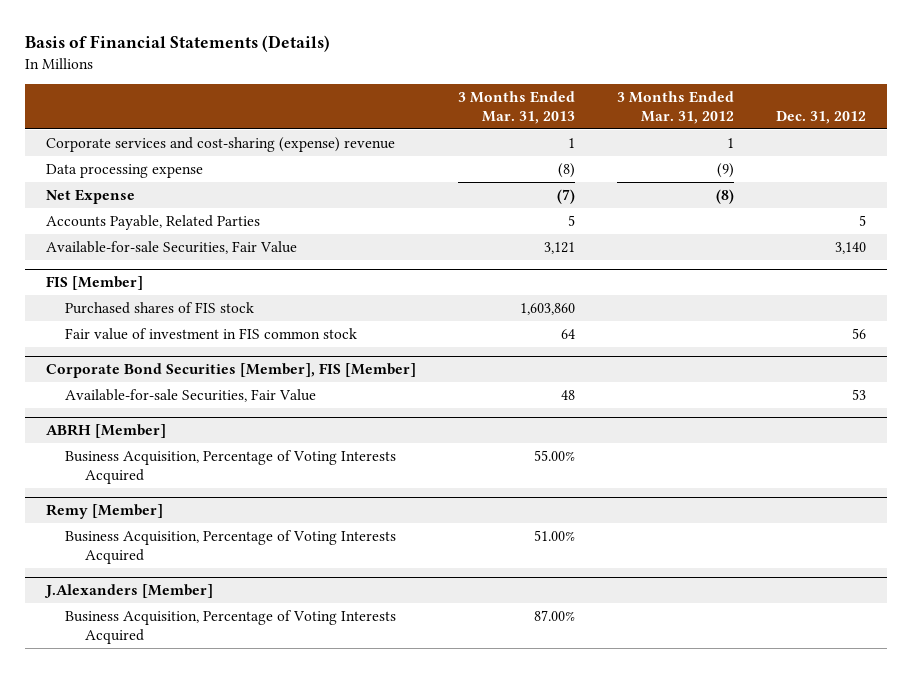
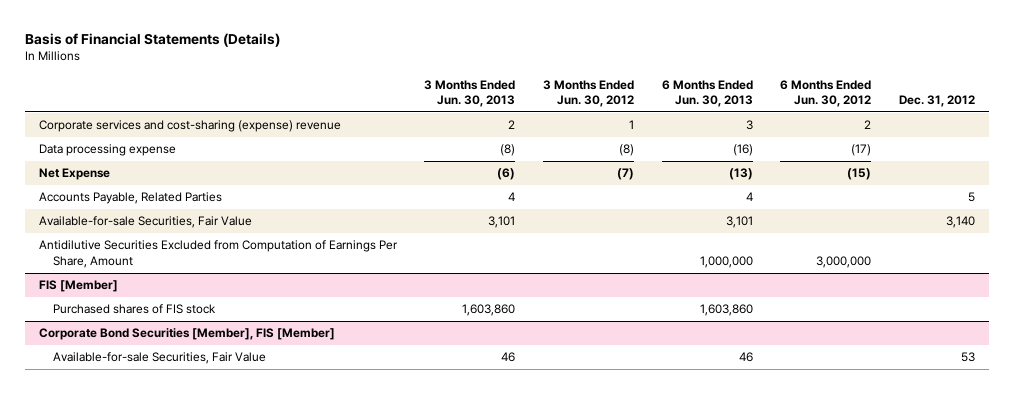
- | 3 Months Ended Mar. 31, 2013 | 3 Months Ended Mar. 31, 2012 | Dec. 31, 2012
+ | 3 Months Ended Jun. 30, 2013 | 3 Months Ended Jun. 30, 2012 | 6 Months Ended Jun. 30, 2013 | 6 Months Ended Jun. 30, 2012 | Dec. 31, 2012
+ Antidilutive Securities Excluded from Computation of Earnings Per Share, Amount | | | 1,000,000 | 3,000,000 |
@ FIS [Member]
- Fair value of investment in FIS common stock | 64 | | 56
- ABRH [Member]
- Business Acquisition, Percentage of Voting Interests Acquired | 55.00% | |
- Remy [Member]
- Business Acquisition, Percentage of Voting Interests Acquired | 51.00% | |
- J.Alexanders [Member]
- Business Acquisition, Percentage of Voting Interests Acquired | 87.00% | |

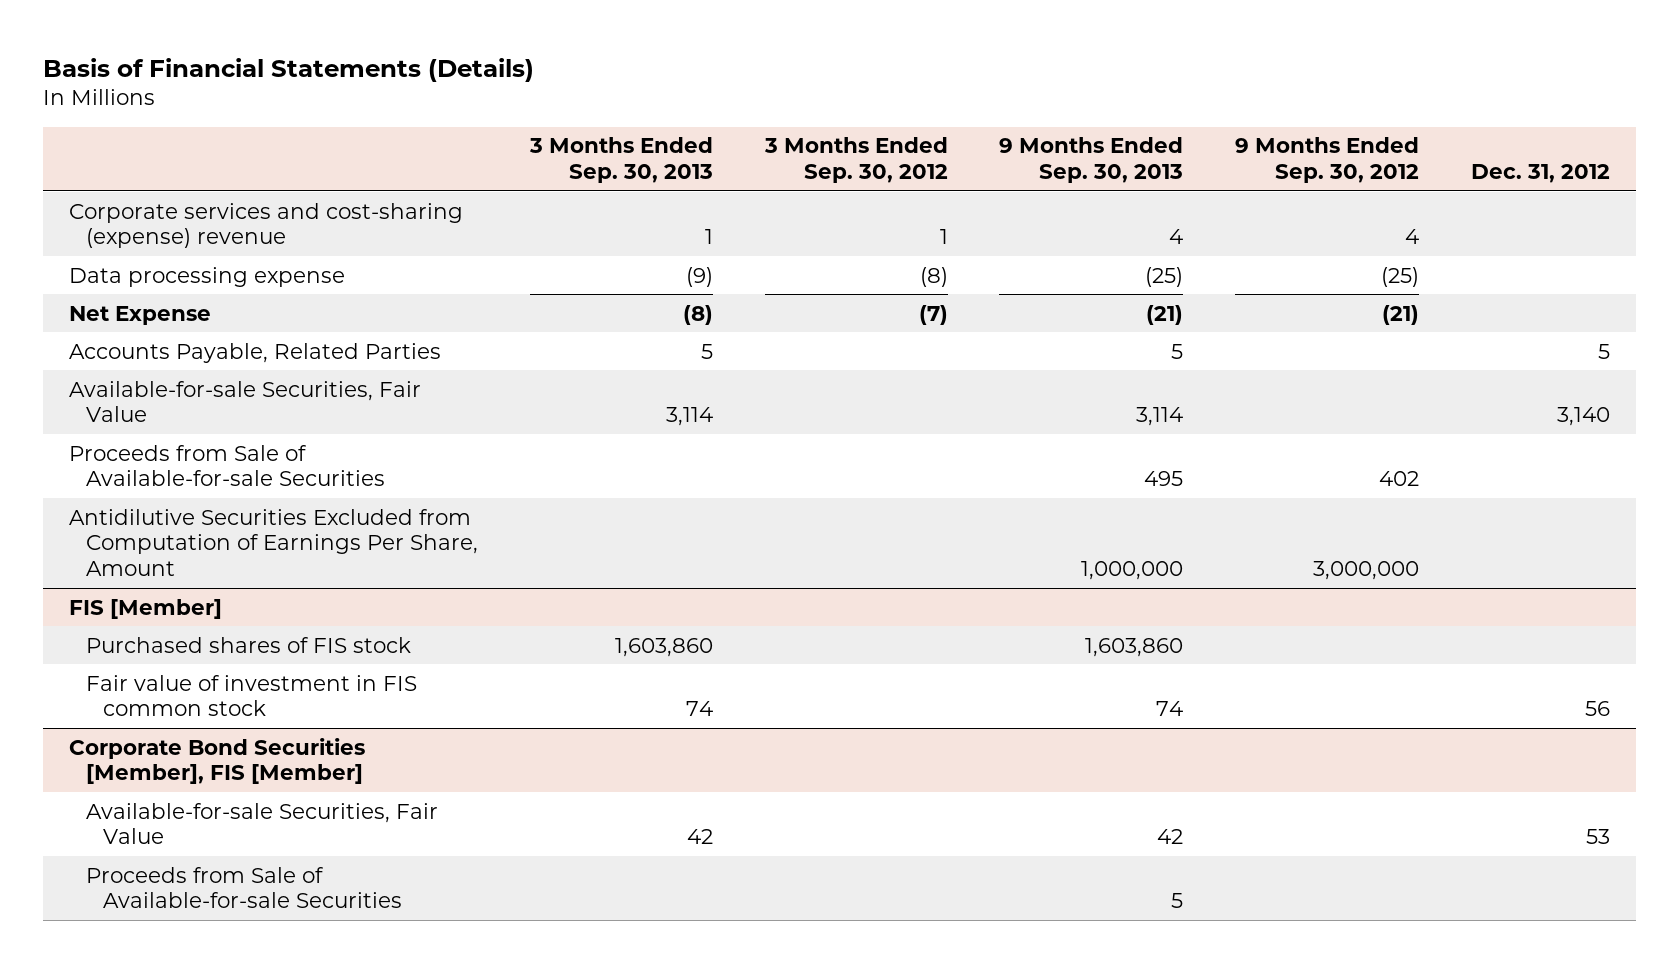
- | 3 Months Ended Jun. 30, 2013 | 3 Months Ended Jun. 30, 2012 | 6 Months Ended Jun. 30, 2013 | 6 Months Ended Jun. 30, 2012 | Dec. 31, 2012
+ | 3 Months Ended Sep. 30, 2013 | 3 Months Ended Sep. 30, 2012 | 9 Months Ended Sep. 30, 2013 | 9 Months Ended Sep. 30, 2012 | Dec. 31, 2012
+ Proceeds from Sale of Available-for-sale Securities | | | 495 | 402 |
@ FIS [Member]
+ Fair value of investment in FIS common stock | 74 | | 74 | | 56
@ Corporate Bond Securities [Member], FIS [Member]
+ Proceeds from Sale of Available-for-sale Securities | | | 5 | |

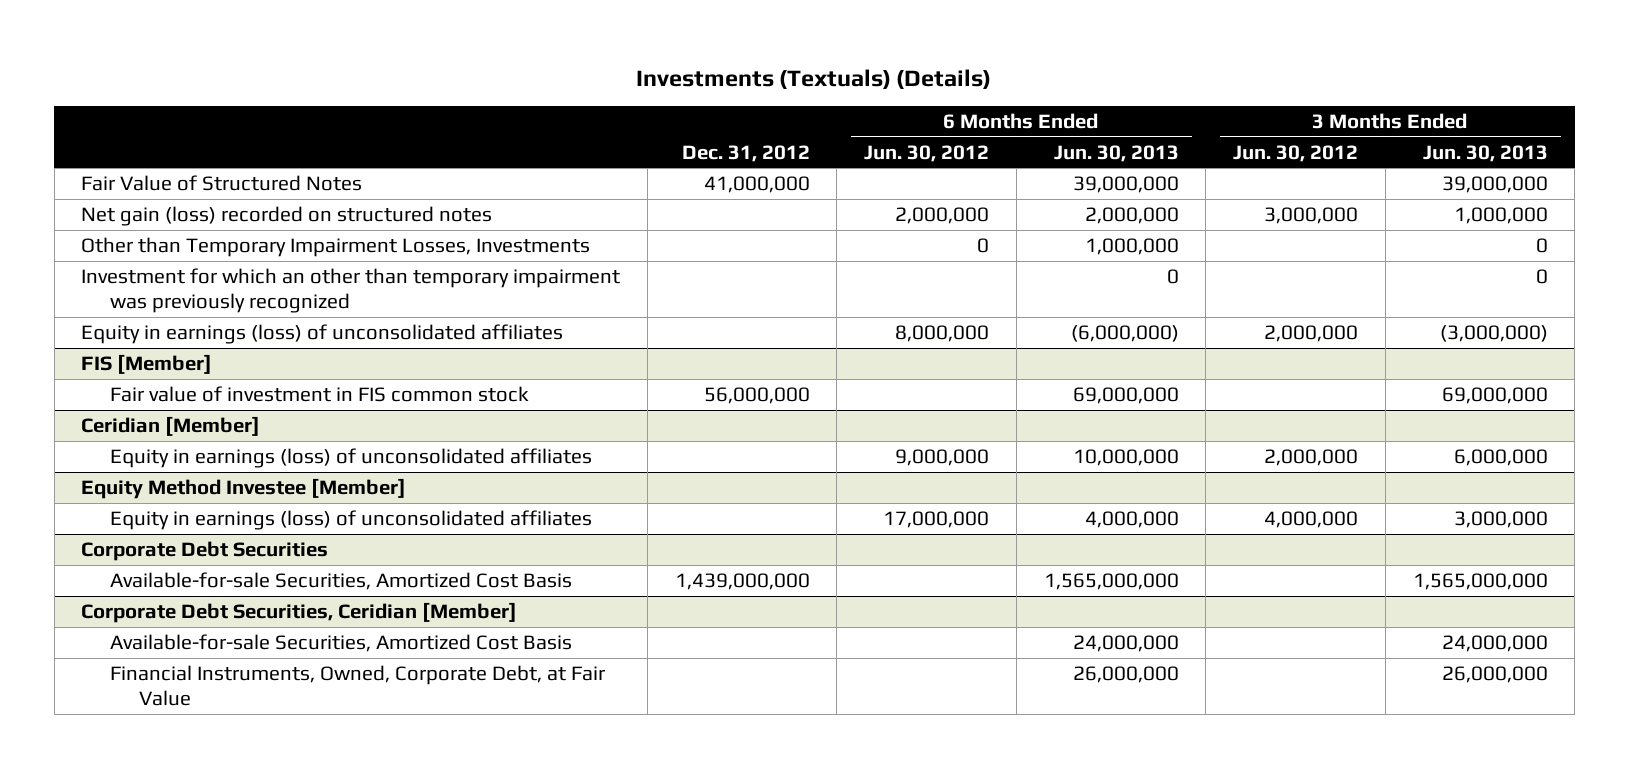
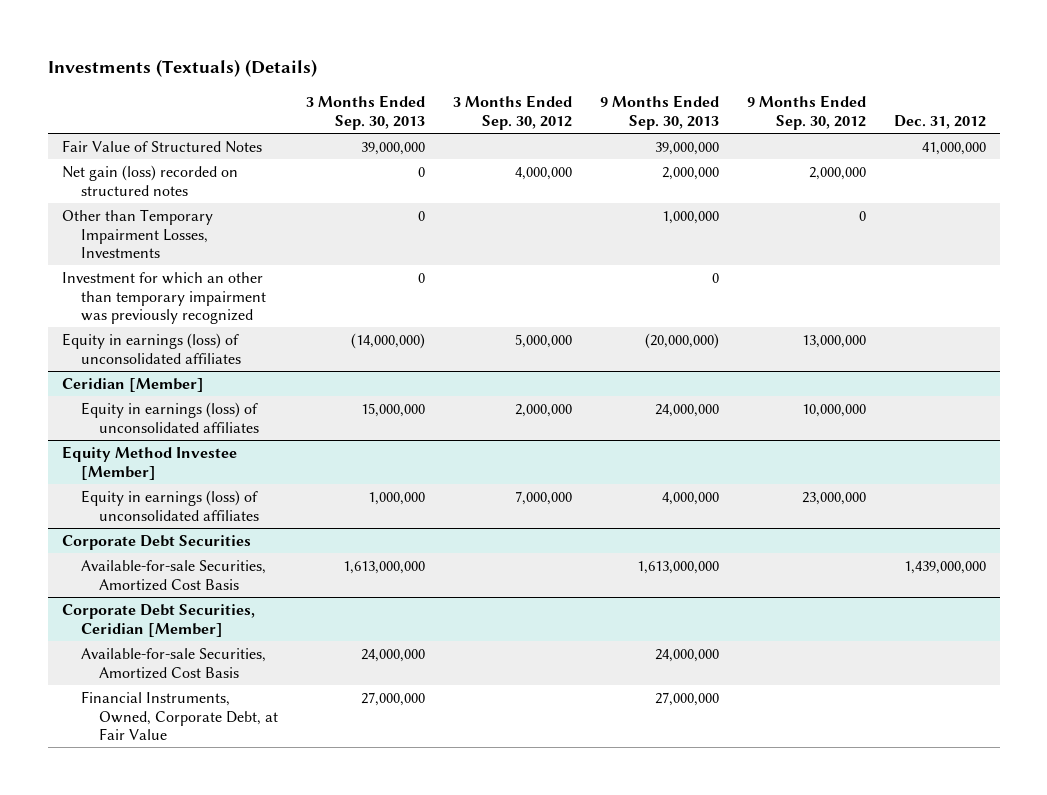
- | Dec. 31, 2012 | 6 Months Ended Jun. 30, 2012 | 6 Months Ended Jun. 30, 2013 | 3 Months Ended Jun. 30, 2012 | 3 Months Ended Jun. 30, 2013
+ | 3 Months Ended Sep. 30, 2013 | 3 Months Ended Sep. 30, 2012 | 9 Months Ended Sep. 30, 2013 | 9 Months Ended Sep. 30, 2012 | Dec. 31, 2012
- FIS [Member]
- Fair value of investment in FIS common stock | 56,000,000 | | 69,000,000 | | 69,000,000

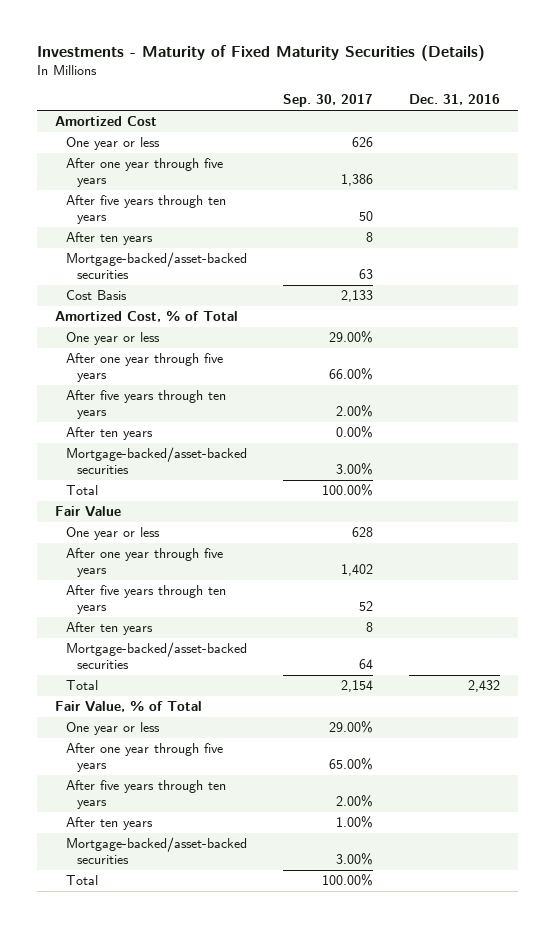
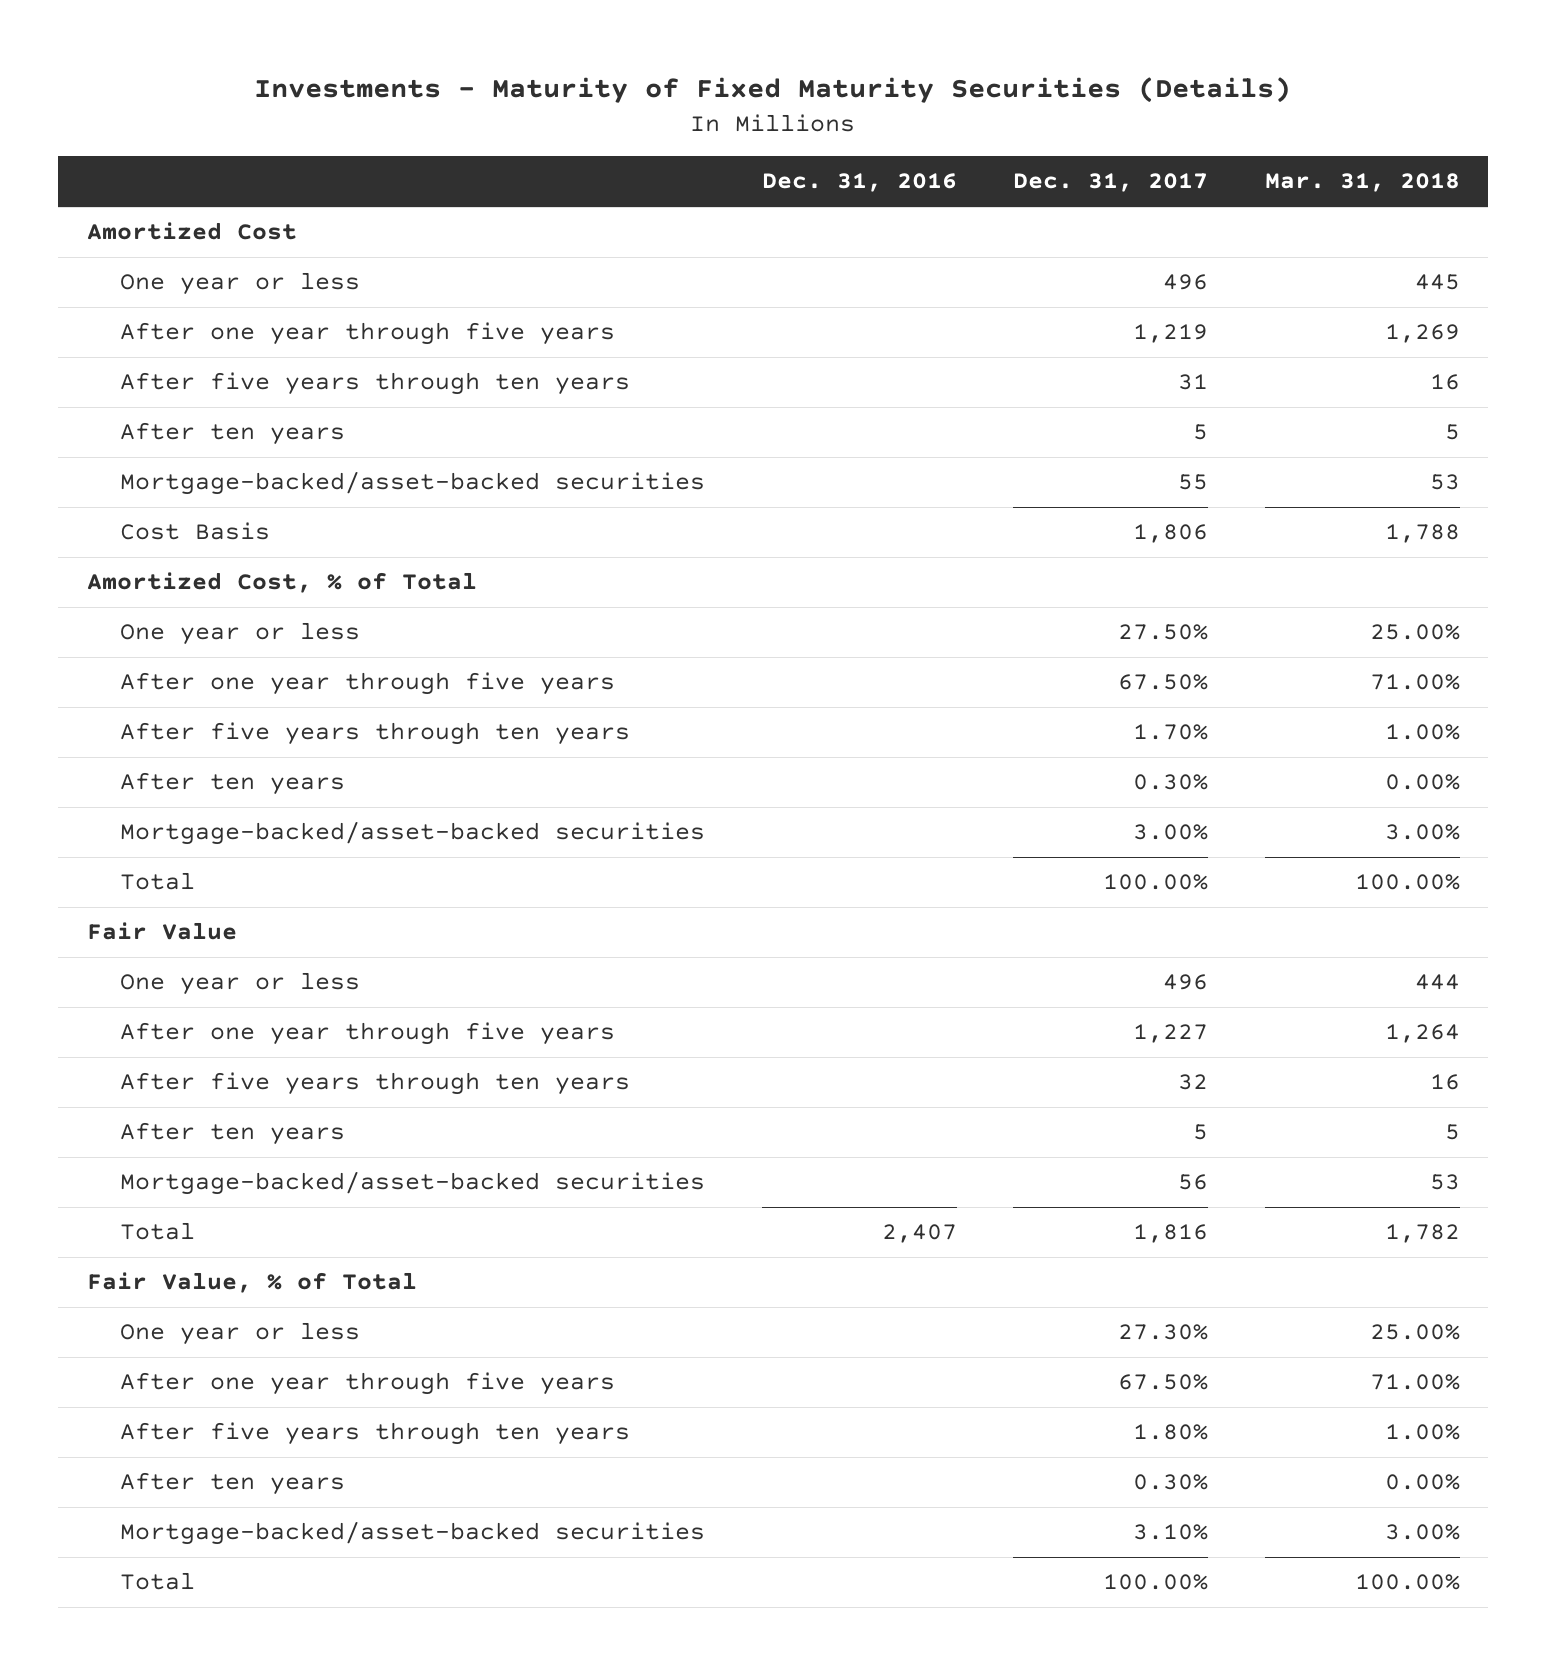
- | Sep. 30, 2017 | Dec. 31, 2016
+ | Dec. 31, 2016 | Dec. 31, 2017 | Mar. 31, 2018
- Total | 2,154 | 2,432
+ Total | 2,407 | 1,816 | 1,782

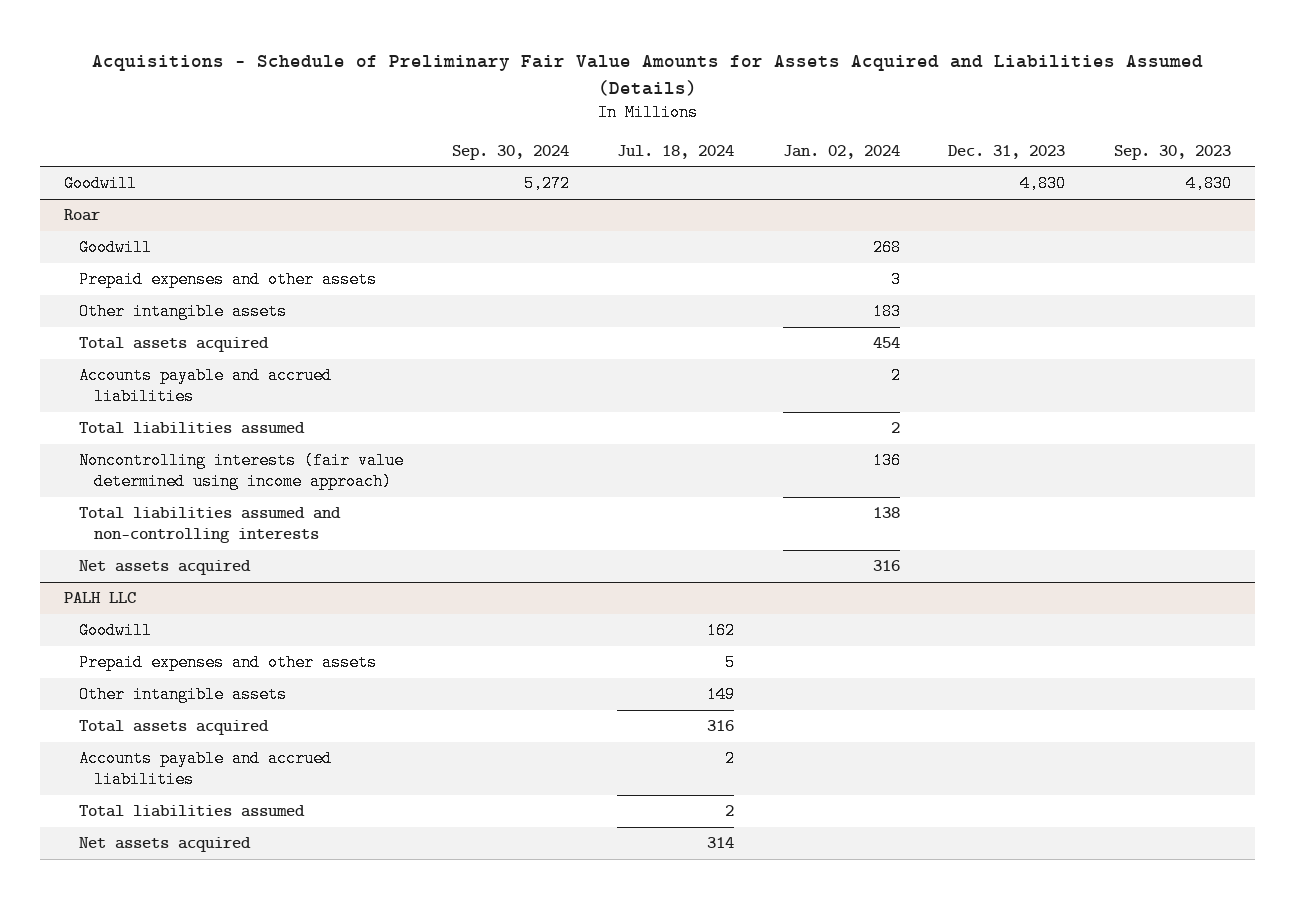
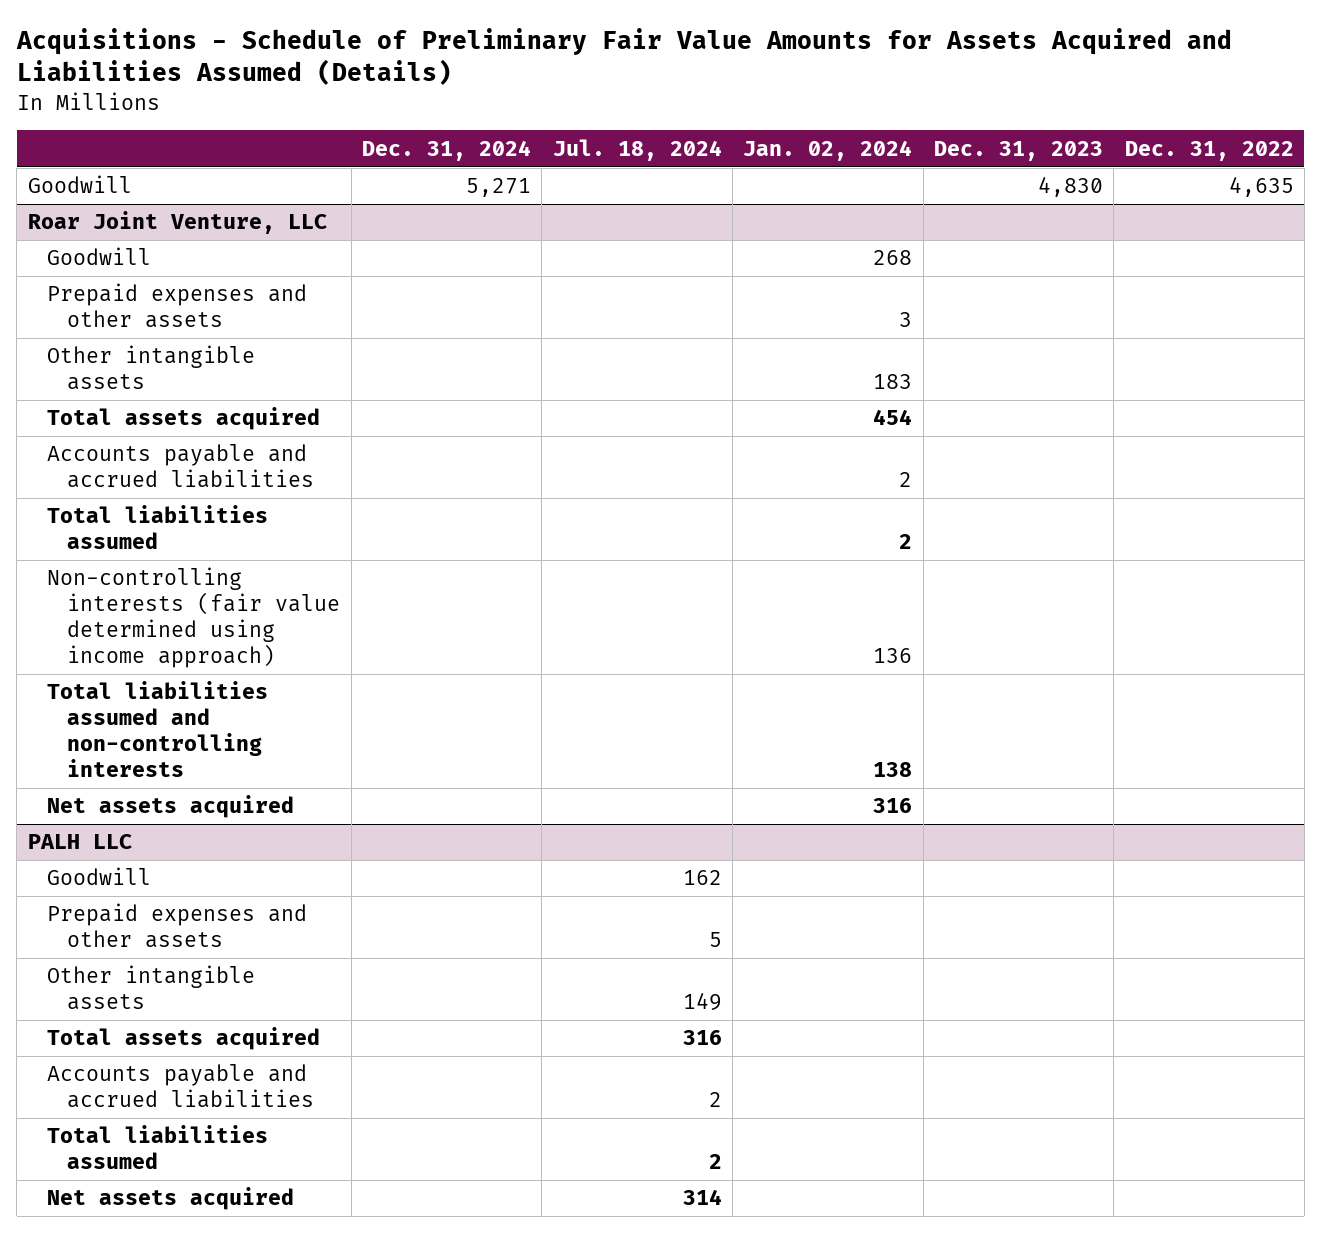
- | Sep. 30, 2024 | Jul. 18, 2024 | Jan. 02, 2024 | Dec. 31, 2023 | Sep. 30, 2023
+ | Dec. 31, 2024 | Jul. 18, 2024 | Jan. 02, 2024 | Dec. 31, 2023 | Dec. 31, 2022
- Roar
+ Roar Joint Venture, LLC
- Noncontrolling interests (fair value determined using income approach) | | | 136 | |
+ Non-controlling interests (fair value determined using income approach) | | | 136 | |

